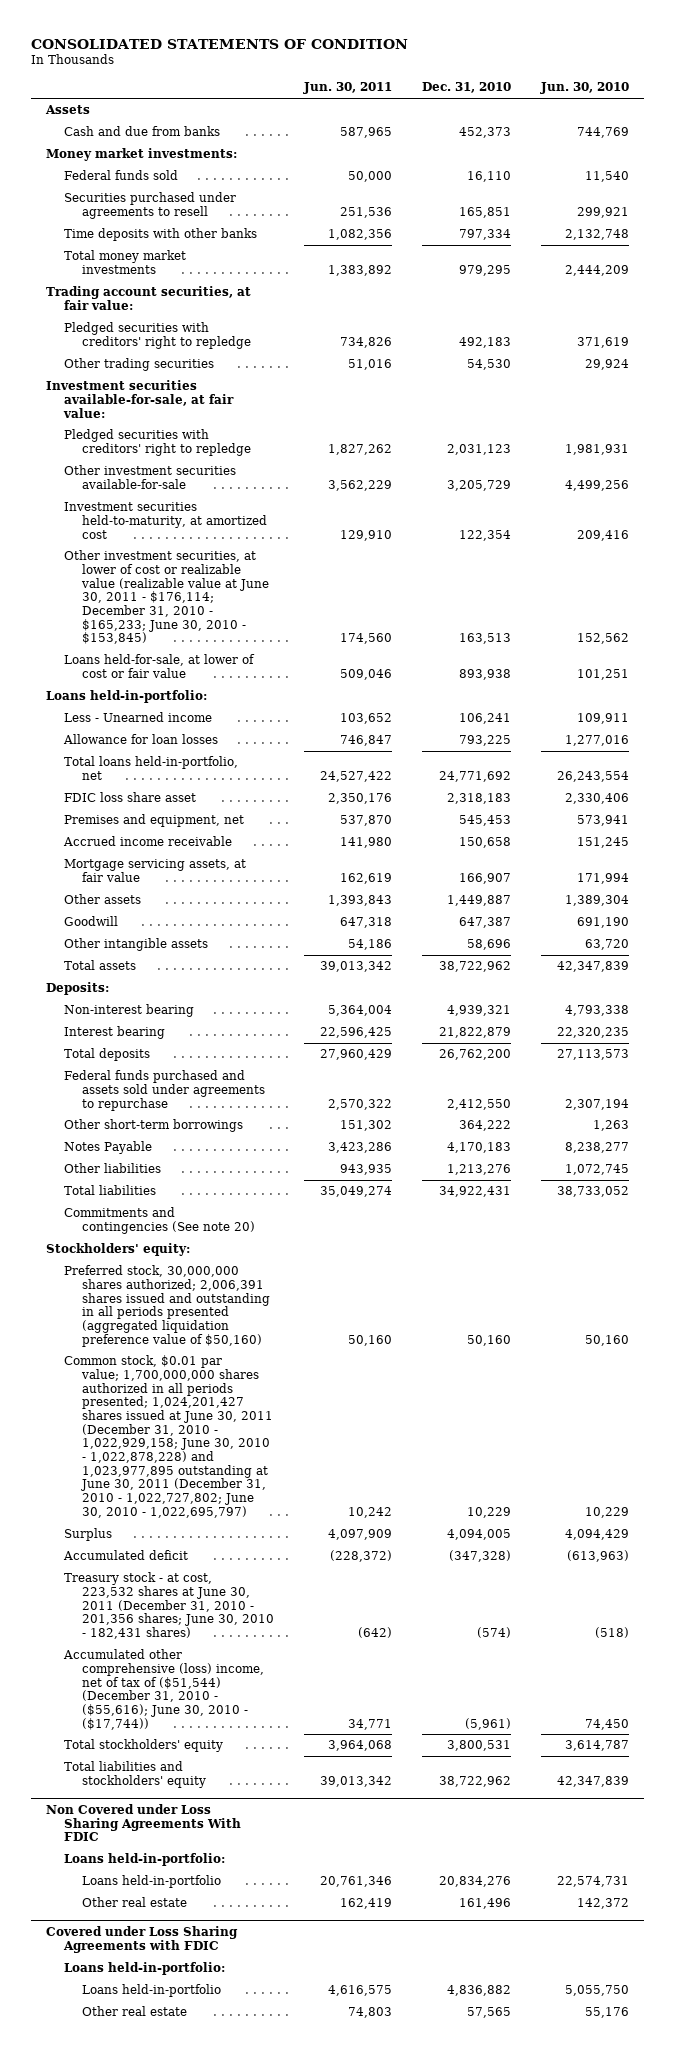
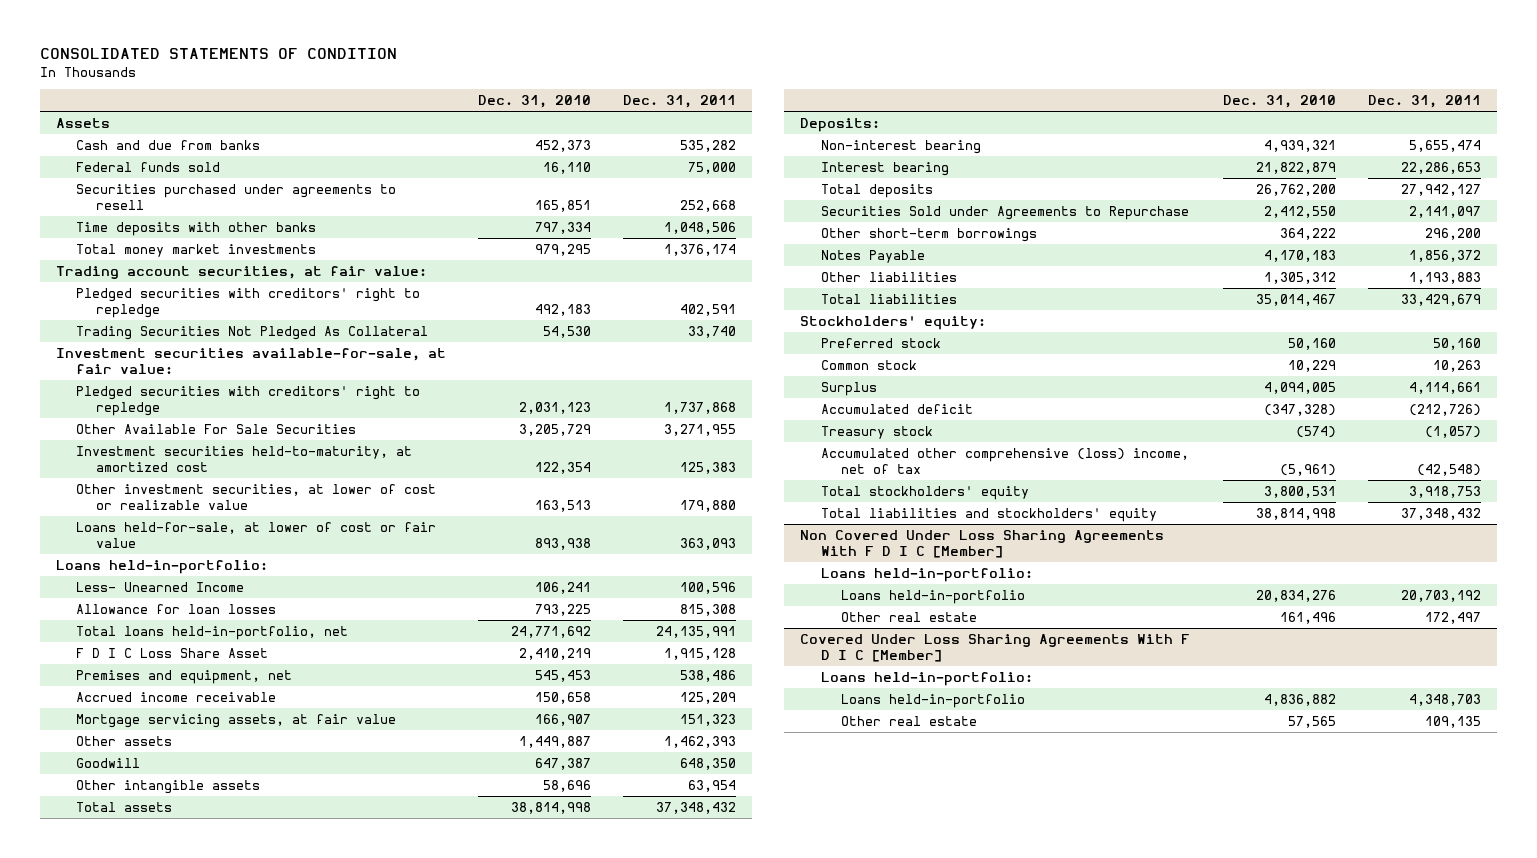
- | Jun. 30, 2011 | Dec. 31, 2010 | Jun. 30, 2010
+ | Dec. 31, 2010 | Dec. 31, 2011
- Money market investments:
- Other trading securities | 51,016 | 54,530 | 29,924
+ Trading Securities Not Pledged As Collateral | 54,530 | 33,740
- Other investment securities available-for-sale | 3,562,229 | 3,205,729 | 4,499,256
+ Other Available For Sale Securities | 3,205,729 | 3,271,955
- Other investment securities, at lower of cost or realizable value (realizable value at June 30, 2011 - $176,114; December 31, 2010 - $165,233; June 30, 2010 - $153,845) | 174,560 | 163,513 | 152,562
+ Other investment securities, at lower of cost or realizable value | 163,513 | 179,880
- Less - Unearned income | 103,652 | 106,241 | 109,911
+ Less- Unearned Income | 106,241 | 100,596
- FDIC loss share asset | 2,350,176 | 2,318,183 | 2,330,406
+ F D I C Loss Share Asset | 2,410,219 | 1,915,128
- Total assets | 39,013,342 | 38,722,962 | 42,347,839
+ Total assets | 38,814,998 | 37,348,432
- Federal funds purchased and assets sold under agreements to repurchase | 2,570,322 | 2,412,550 | 2,307,194
+ Securities Sold under Agreements to Repurchase | 2,412,550 | 2,141,097
- Other liabilities | 943,935 | 1,213,276 | 1,072,745
- Total liabilities | 35,049,274 | 34,922,431 | 38,733,052
- Commitments and contingencies (See note 20)
+ Other liabilities | 1,305,312 | 1,193,883
+ Total liabilities | 35,014,467 | 33,429,679
- Preferred stock, 30,000,000 shares authorized; 2,006,391 shares issued and outstanding in all periods presented (aggregated liquidation preference value of $50,160) | 50,160 | 50,160 | 50,160
- Common stock, $0.01 par value; 1,700,000,000 shares authorized in all periods presented; 1,024,201,427 shares issued at June 30, 2011 (December 31, 2010 - 1,022,929,158; June 30, 2010 - 1,022,878,228) and 1,023,977,895 outstanding at June 30, 2011 (December 31, 2010 - 1,022,727,802; June 30, 2010 - 1,022,695,797) | 10,242 | 10,229 | 10,229
+ Preferred stock | 50,160 | 50,160
+ Common stock | 10,229 | 10,263
- Treasury stock - at cost, 223,532 shares at June 30, 2011 (December 31, 2010 - 201,356 shares; June 30, 2010 - 182,431 shares) | (642) | (574) | (518)
- Accumulated other comprehensive (loss) income, net of tax of ($51,544) (December 31, 2010 - ($55,616); June 30, 2010 - ($17,744)) | 34,771 | (5,961) | 74,450
+ Treasury stock | (574) | (1,057)
+ Accumulated other comprehensive (loss) income, net of tax | (5,961) | (42,548)
- Total liabilities and stockholders' equity | 39,013,342 | 38,722,962 | 42,347,839
- Non Covered under Loss Sharing Agreements With FDIC
+ Total liabilities and stockholders' equity | 38,814,998 | 37,348,432
+ Non Covered Under Loss Sharing Agreements With F D I C [Member]
- Covered under Loss Sharing Agreements with FDIC
+ Covered Under Loss Sharing Agreements With F D I C [Member]

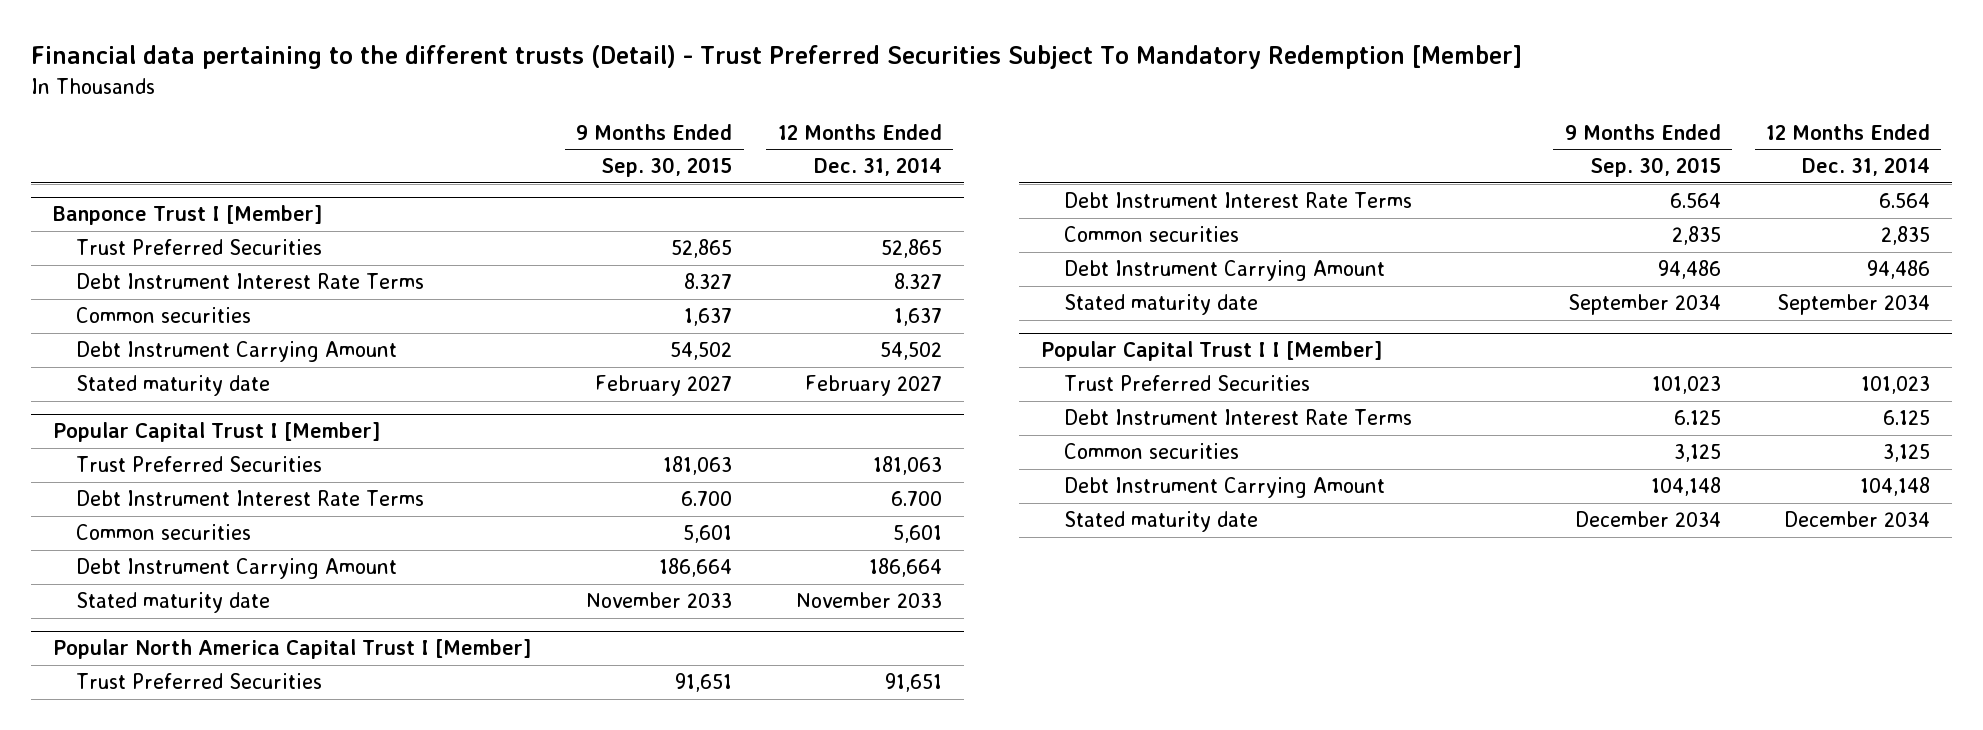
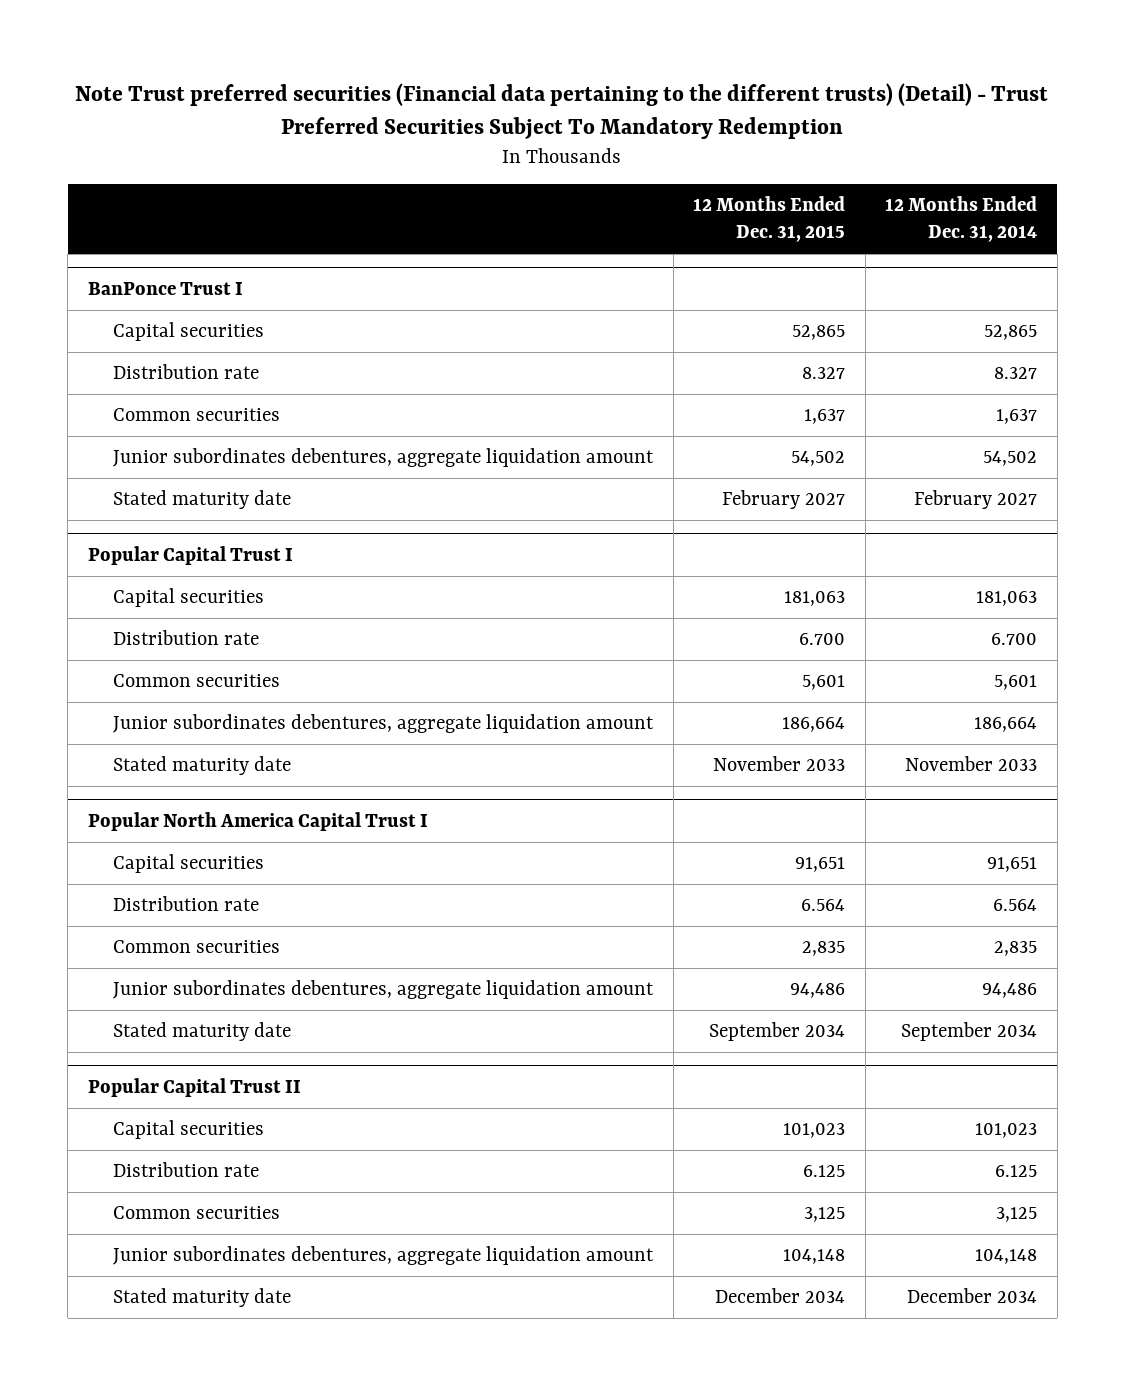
- Financial data pertaining to the different trusts (Detail) - Trust Preferred Securities Subject To Mandatory Redemption [Member]
+ Note Trust preferred securities (Financial data pertaining to the different trusts) (Detail) - Trust Preferred Securities Subject To Mandatory Redemption
- | 9 Months Ended Sep. 30, 2015 | 12 Months Ended Dec. 31, 2014
+ | 12 Months Ended Dec. 31, 2015 | 12 Months Ended Dec. 31, 2014
- Banponce Trust I [Member]
- Trust Preferred Securities | 52,865 | 52,865
- Debt Instrument Interest Rate Terms | 8.327 | 8.327
+ BanPonce Trust I
+ Capital securities | 52,865 | 52,865
+ Distribution rate | 8.327 | 8.327
- Debt Instrument Carrying Amount | 54,502 | 54,502
+ Junior subordinates debentures, aggregate liquidation amount | 54,502 | 54,502
- Popular Capital Trust I [Member]
- Trust Preferred Securities | 181,063 | 181,063
- Debt Instrument Interest Rate Terms | 6.700 | 6.700
+ Popular Capital Trust I
+ Capital securities | 181,063 | 181,063
+ Distribution rate | 6.700 | 6.700
- Debt Instrument Carrying Amount | 186,664 | 186,664
+ Junior subordinates debentures, aggregate liquidation amount | 186,664 | 186,664
- Popular North America Capital Trust I [Member]
- Trust Preferred Securities | 91,651 | 91,651
- Debt Instrument Interest Rate Terms | 6.564 | 6.564
+ Popular North America Capital Trust I
+ Capital securities | 91,651 | 91,651
+ Distribution rate | 6.564 | 6.564
- Debt Instrument Carrying Amount | 94,486 | 94,486
+ Junior subordinates debentures, aggregate liquidation amount | 94,486 | 94,486
- Popular Capital Trust I I [Member]
- Trust Preferred Securities | 101,023 | 101,023
- Debt Instrument Interest Rate Terms | 6.125 | 6.125
+ Popular Capital Trust II
+ Capital securities | 101,023 | 101,023
+ Distribution rate | 6.125 | 6.125
- Debt Instrument Carrying Amount | 104,148 | 104,148
+ Junior subordinates debentures, aggregate liquidation amount | 104,148 | 104,148

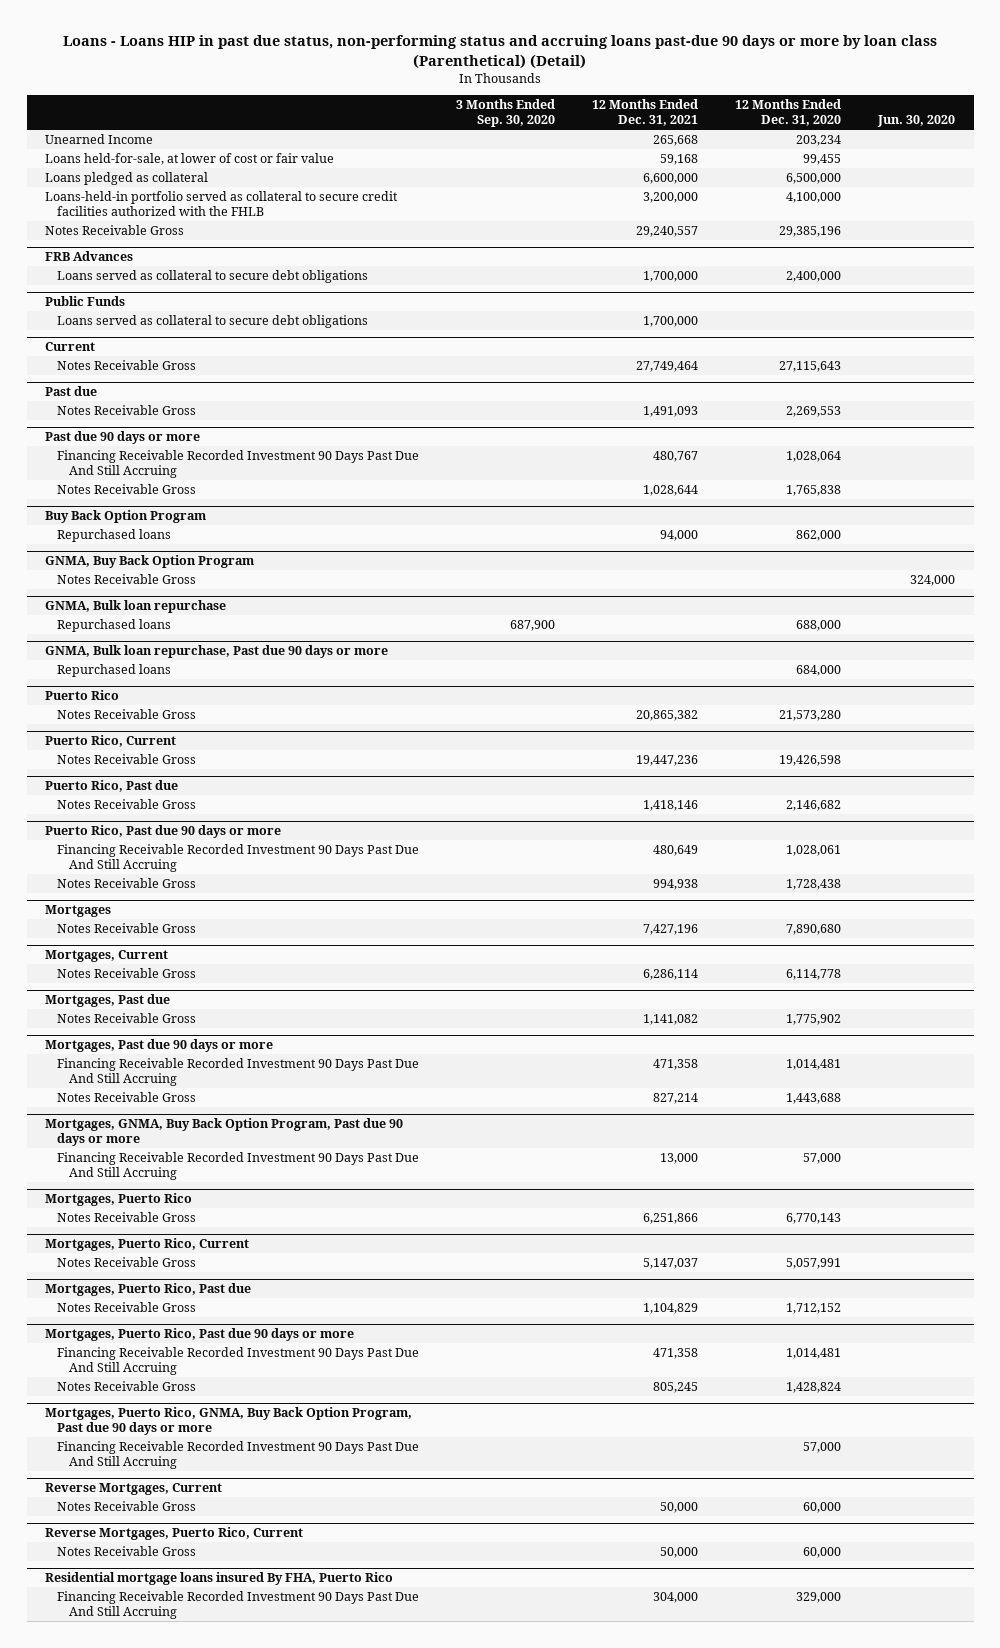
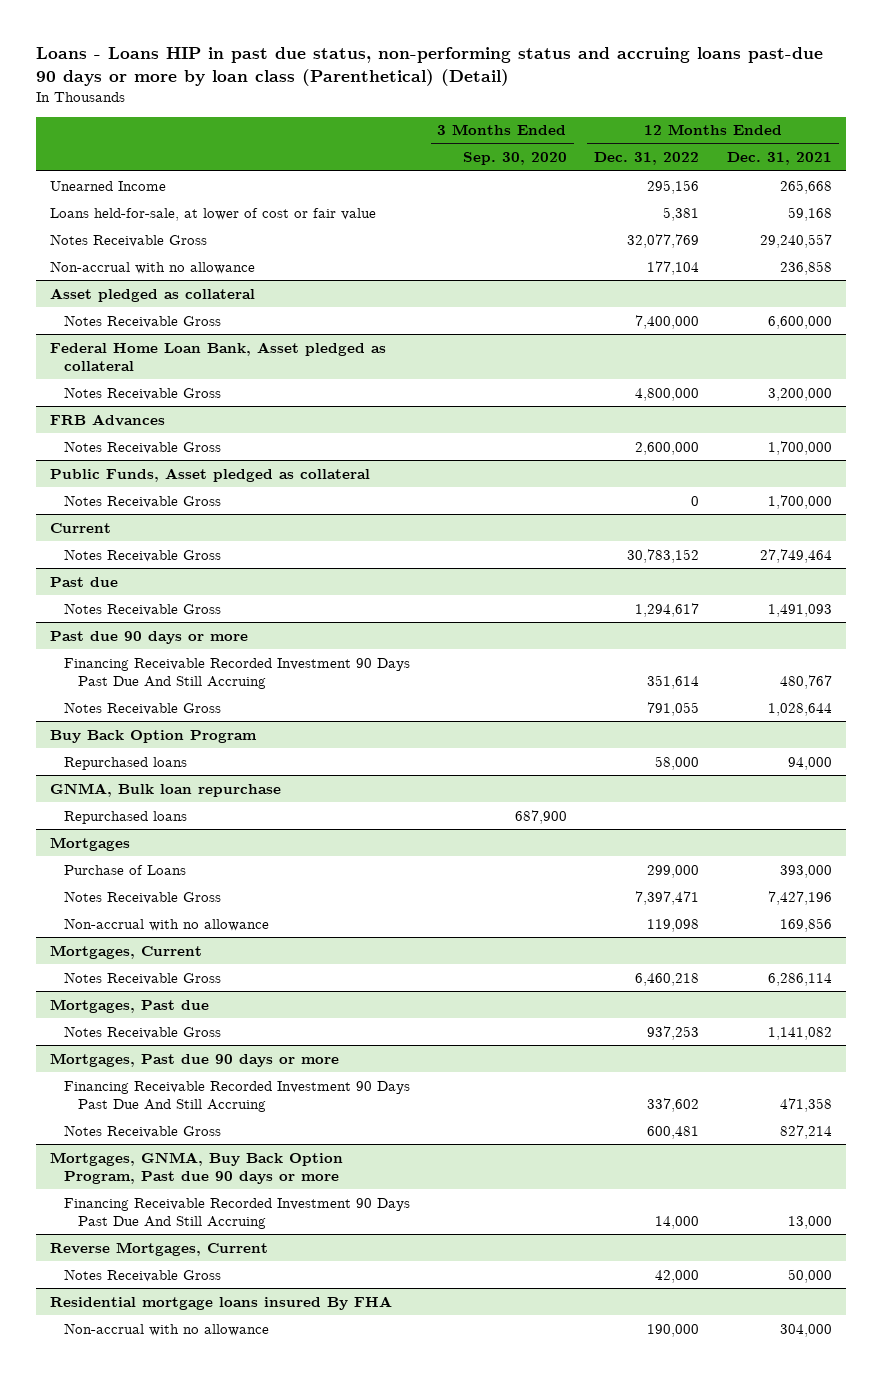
- | 3 Months Ended Sep. 30, 2020 | 12 Months Ended Dec. 31, 2021 | 12 Months Ended Dec. 31, 2020 | Jun. 30, 2020
+ | 3 Months Ended Sep. 30, 2020 | 12 Months Ended Dec. 31, 2022 | 12 Months Ended Dec. 31, 2021
- Loans pledged as collateral | | 6,600,000 | 6,500,000 |
- Loans-held-in portfolio served as collateral to secure credit facilities authorized with the FHLB | | 3,200,000 | 4,100,000 |
+ Non-accrual with no allowance | | 177,104 | 236,858
+ Asset pledged as collateral
+ Notes Receivable Gross | | 7,400,000 | 6,600,000
+ Federal Home Loan Bank, Asset pledged as collateral
+ Notes Receivable Gross | | 4,800,000 | 3,200,000
@ FRB Advances
- Loans served as collateral to secure debt obligations | | 1,700,000 | 2,400,000 |
- Public Funds
- Loans served as collateral to secure debt obligations | | 1,700,000 | |
@ FRB Advances
+ Notes Receivable Gross | | 2,600,000 | 1,700,000
+ Public Funds, Asset pledged as collateral
+ Notes Receivable Gross | | 0 | 1,700,000
- GNMA, Buy Back Option Program
- Notes Receivable Gross | | | | 324,000
- GNMA, Bulk loan repurchase, Past due 90 days or more
- Repurchased loans | | | 684,000 |
- Puerto Rico
- Notes Receivable Gross | | 20,865,382 | 21,573,280 |
- Puerto Rico, Current
- Notes Receivable Gross | | 19,447,236 | 19,426,598 |
- Puerto Rico, Past due
- Notes Receivable Gross | | 1,418,146 | 2,146,682 |
- Puerto Rico, Past due 90 days or more
- Financing Receivable Recorded Investment 90 Days Past Due And Still Accruing | | 480,649 | 1,028,061 |
- Notes Receivable Gross | | 994,938 | 1,728,438 |
@ Mortgages
+ Purchase of Loans | | 299,000 | 393,000
+ Non-accrual with no allowance | | 119,098 | 169,856
- Mortgages, Puerto Rico
- Notes Receivable Gross | | 6,251,866 | 6,770,143 |
- Mortgages, Puerto Rico, Current
- Notes Receivable Gross | | 5,147,037 | 5,057,991 |
- Mortgages, Puerto Rico, Past due
- Notes Receivable Gross | | 1,104,829 | 1,712,152 |
- Mortgages, Puerto Rico, Past due 90 days or more
- Financing Receivable Recorded Investment 90 Days Past Due And Still Accruing | | 471,358 | 1,014,481 |
- Notes Receivable Gross | | 805,245 | 1,428,824 |
- Mortgages, Puerto Rico, GNMA, Buy Back Option Program, Past due 90 days or more
- Financing Receivable Recorded Investment 90 Days Past Due And Still Accruing | | | 57,000 |
- Reverse Mortgages, Puerto Rico, Current
- Notes Receivable Gross | | 50,000 | 60,000 |
- Residential mortgage loans insured By FHA, Puerto Rico
- Financing Receivable Recorded Investment 90 Days Past Due And Still Accruing | | 304,000 | 329,000 |
+ Residential mortgage loans insured By FHA
+ Non-accrual with no allowance | | 190,000 | 304,000

